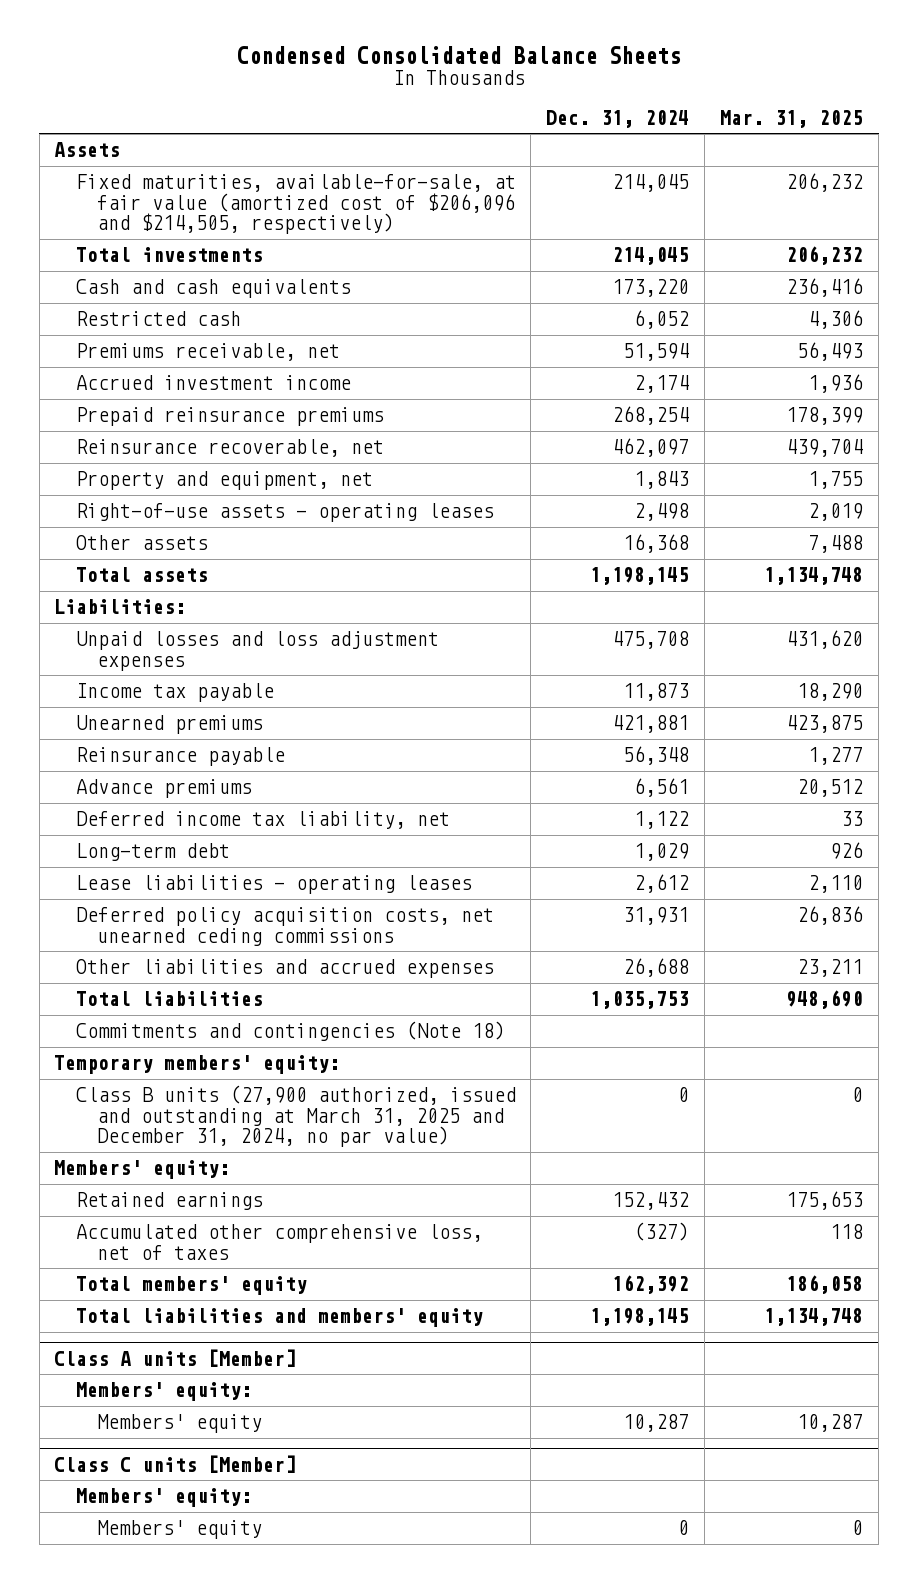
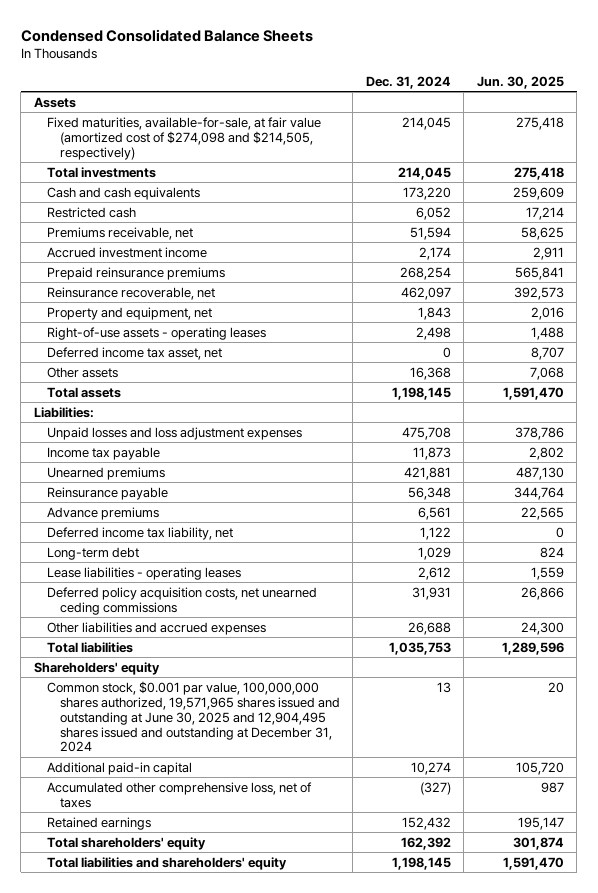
- | Dec. 31, 2024 | Mar. 31, 2025
+ | Dec. 31, 2024 | Jun. 30, 2025
- Fixed maturities, available-for-sale, at fair value (amortized cost of $206,096 and $214,505, respectively) | 214,045 | 206,232
+ Fixed maturities, available-for-sale, at fair value (amortized cost of $274,098 and $214,505, respectively) | 214,045 | 275,418
+ Deferred income tax asset, net | 0 | 8,707
- Commitments and contingencies (Note 18)
- Temporary members' equity:
- Class B units (27,900 authorized, issued and outstanding at March 31, 2025 and December 31, 2024, no par value) | 0 | 0
- Members' equity:
+ Shareholders' equity
+ Common stock, $0.001 par value, 100,000,000 shares authorized, 19,571,965 shares issued and outstanding at June 30, 2025 and 12,904,495 shares issued and outstanding at December 31, 2024 | 13 | 20
+ Additional paid-in capital | 10,274 | 105,720
- Total members' equity | 162,392 | 186,058
- Total liabilities and members' equity | 1,198,145 | 1,134,748
- Class A units [Member]
- Members' equity:
- Members' equity | 10,287 | 10,287
- Class C units [Member]
- Members' equity:
- Members' equity | 0 | 0
moved down: Retained earnings | 152,432 | 195,147
+ Total shareholders' equity | 162,392 | 301,874
+ Total liabilities and shareholders' equity | 1,198,145 | 1,591,470

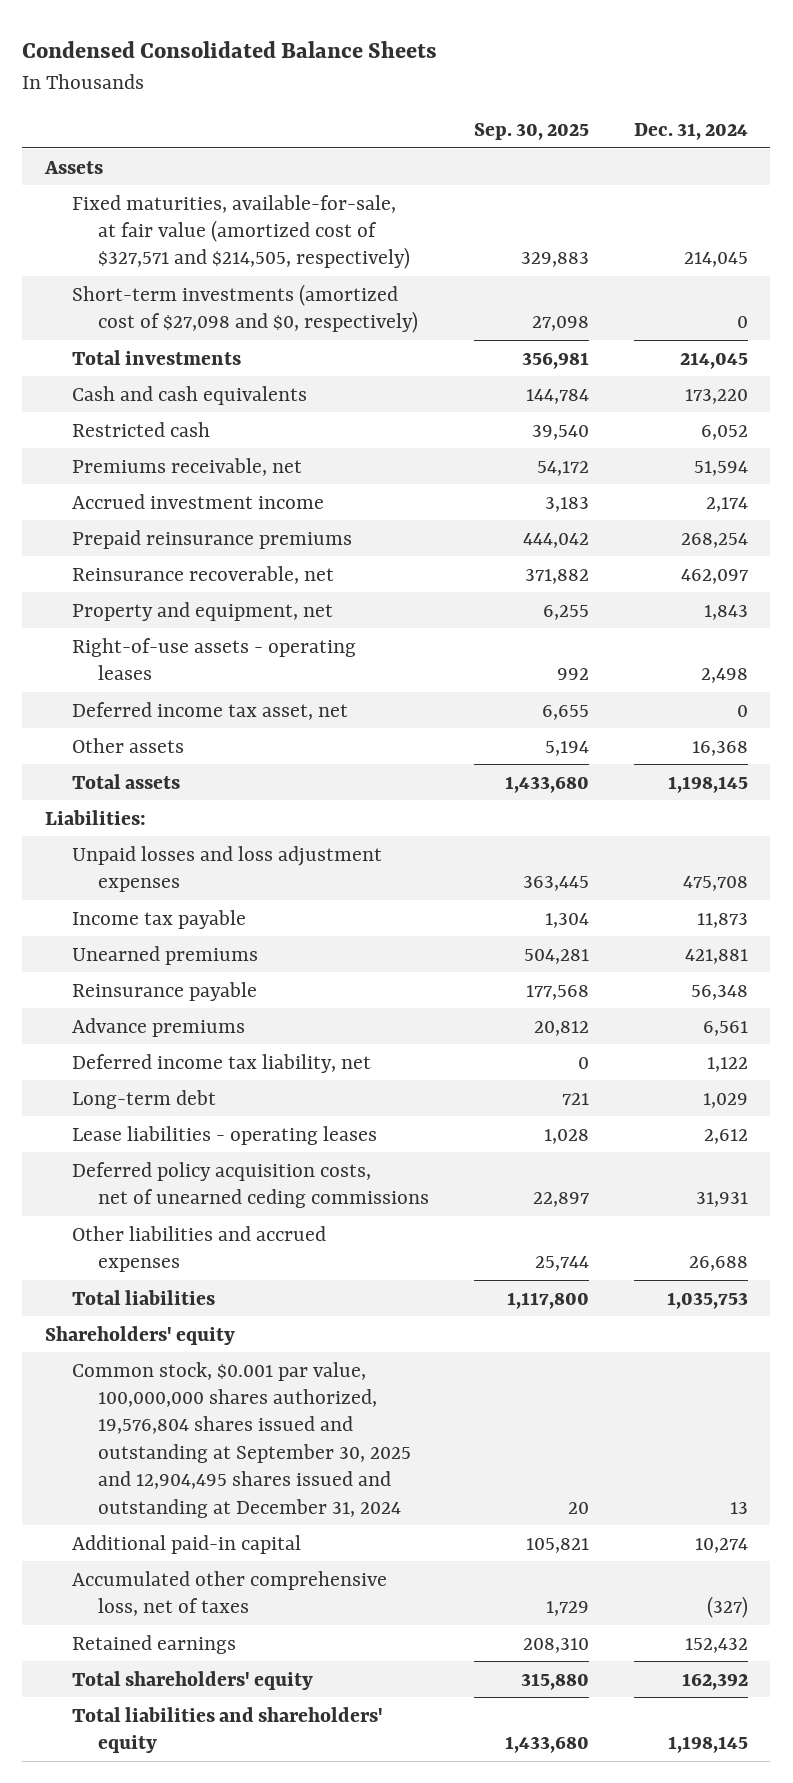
- | Dec. 31, 2024 | Jun. 30, 2025
+ | Sep. 30, 2025 | Dec. 31, 2024
- Fixed maturities, available-for-sale, at fair value (amortized cost of $274,098 and $214,505, respectively) | 214,045 | 275,418
+ Fixed maturities, available-for-sale, at fair value (amortized cost of $327,571 and $214,505, respectively) | 329,883 | 214,045
+ Short-term investments (amortized cost of $27,098 and $0, respectively) | 27,098 | 0
- Deferred policy acquisition costs, net unearned ceding commissions | 31,931 | 26,866
+ Deferred policy acquisition costs, net of unearned ceding commissions | 22,897 | 31,931
- Common stock, $0.001 par value, 100,000,000 shares authorized, 19,571,965 shares issued and outstanding at June 30, 2025 and 12,904,495 shares issued and outstanding at December 31, 2024 | 13 | 20
+ Common stock, $0.001 par value, 100,000,000 shares authorized, 19,576,804 shares issued and outstanding at September 30, 2025 and 12,904,495 shares issued and outstanding at December 31, 2024 | 20 | 13

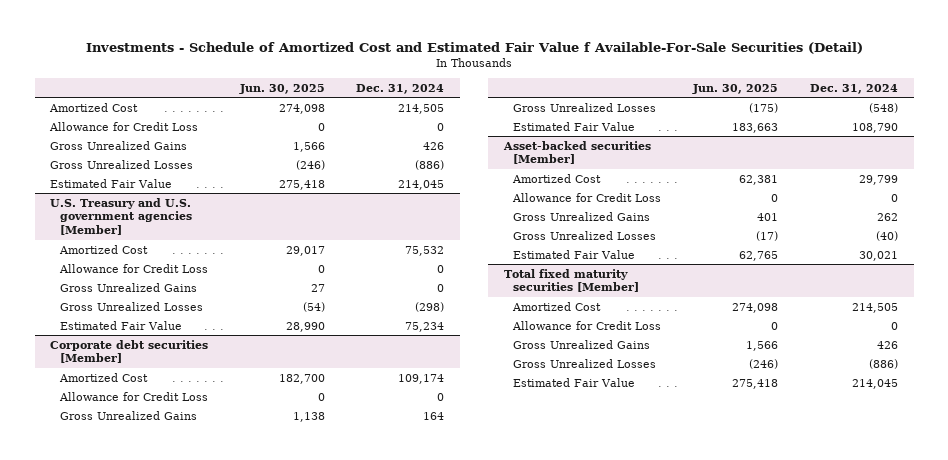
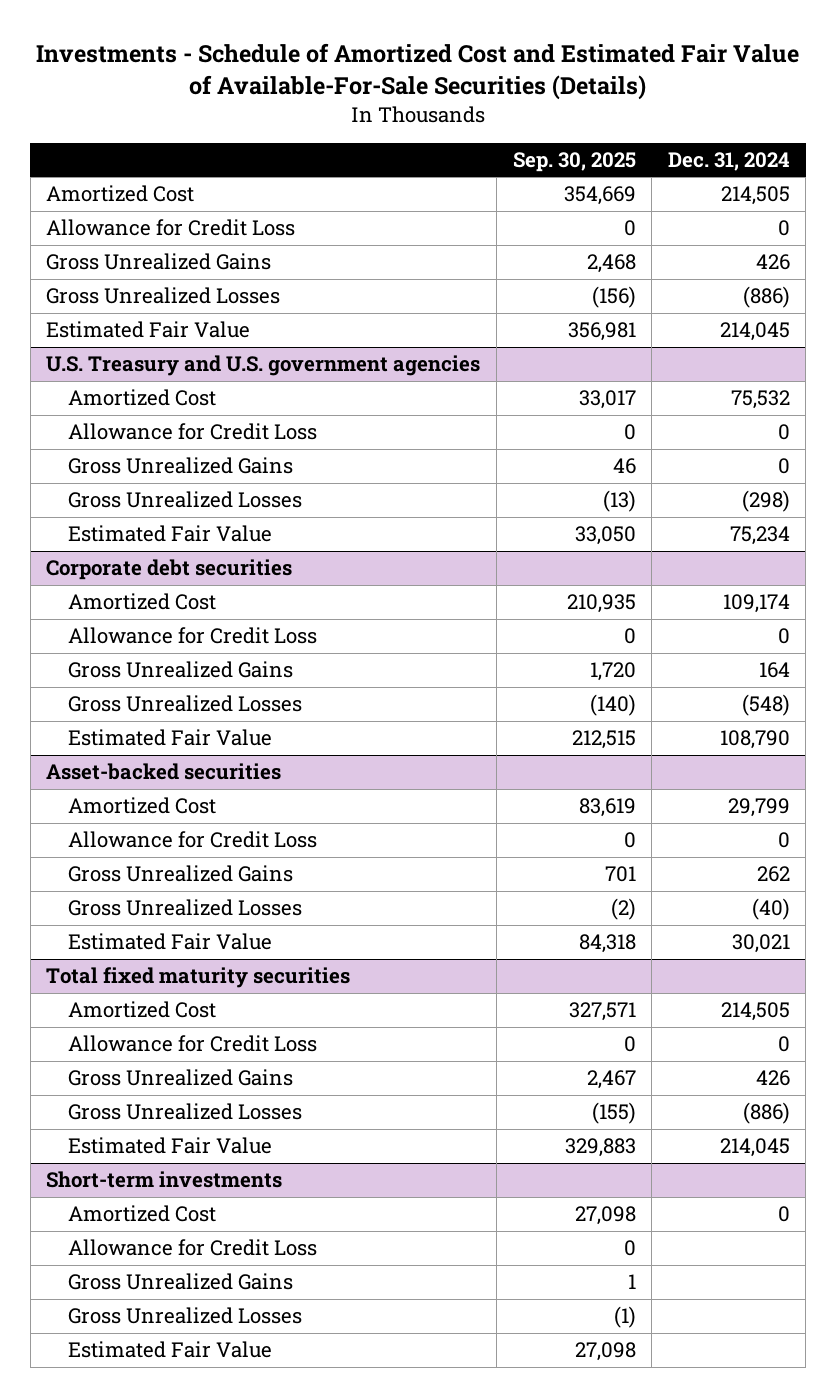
- Investments - Schedule of Amortized Cost and Estimated Fair Value f Available-For-Sale Securities (Detail)
+ Investments - Schedule of Amortized Cost and Estimated Fair Value of Available-For-Sale Securities (Details)
- | Jun. 30, 2025 | Dec. 31, 2024
+ | Sep. 30, 2025 | Dec. 31, 2024
- U.S. Treasury and U.S. government agencies [Member]
+ U.S. Treasury and U.S. government agencies
- Corporate debt securities [Member]
+ Corporate debt securities
- Asset-backed securities [Member]
+ Asset-backed securities
- Total fixed maturity securities [Member]
+ Total fixed maturity securities
+ Short-term investments
+ Amortized Cost | 27,098 | 0
+ Allowance for Credit Loss | 0 |
+ Gross Unrealized Gains | 1 |
+ Gross Unrealized Losses | (1) |
+ Estimated Fair Value | 27,098 |

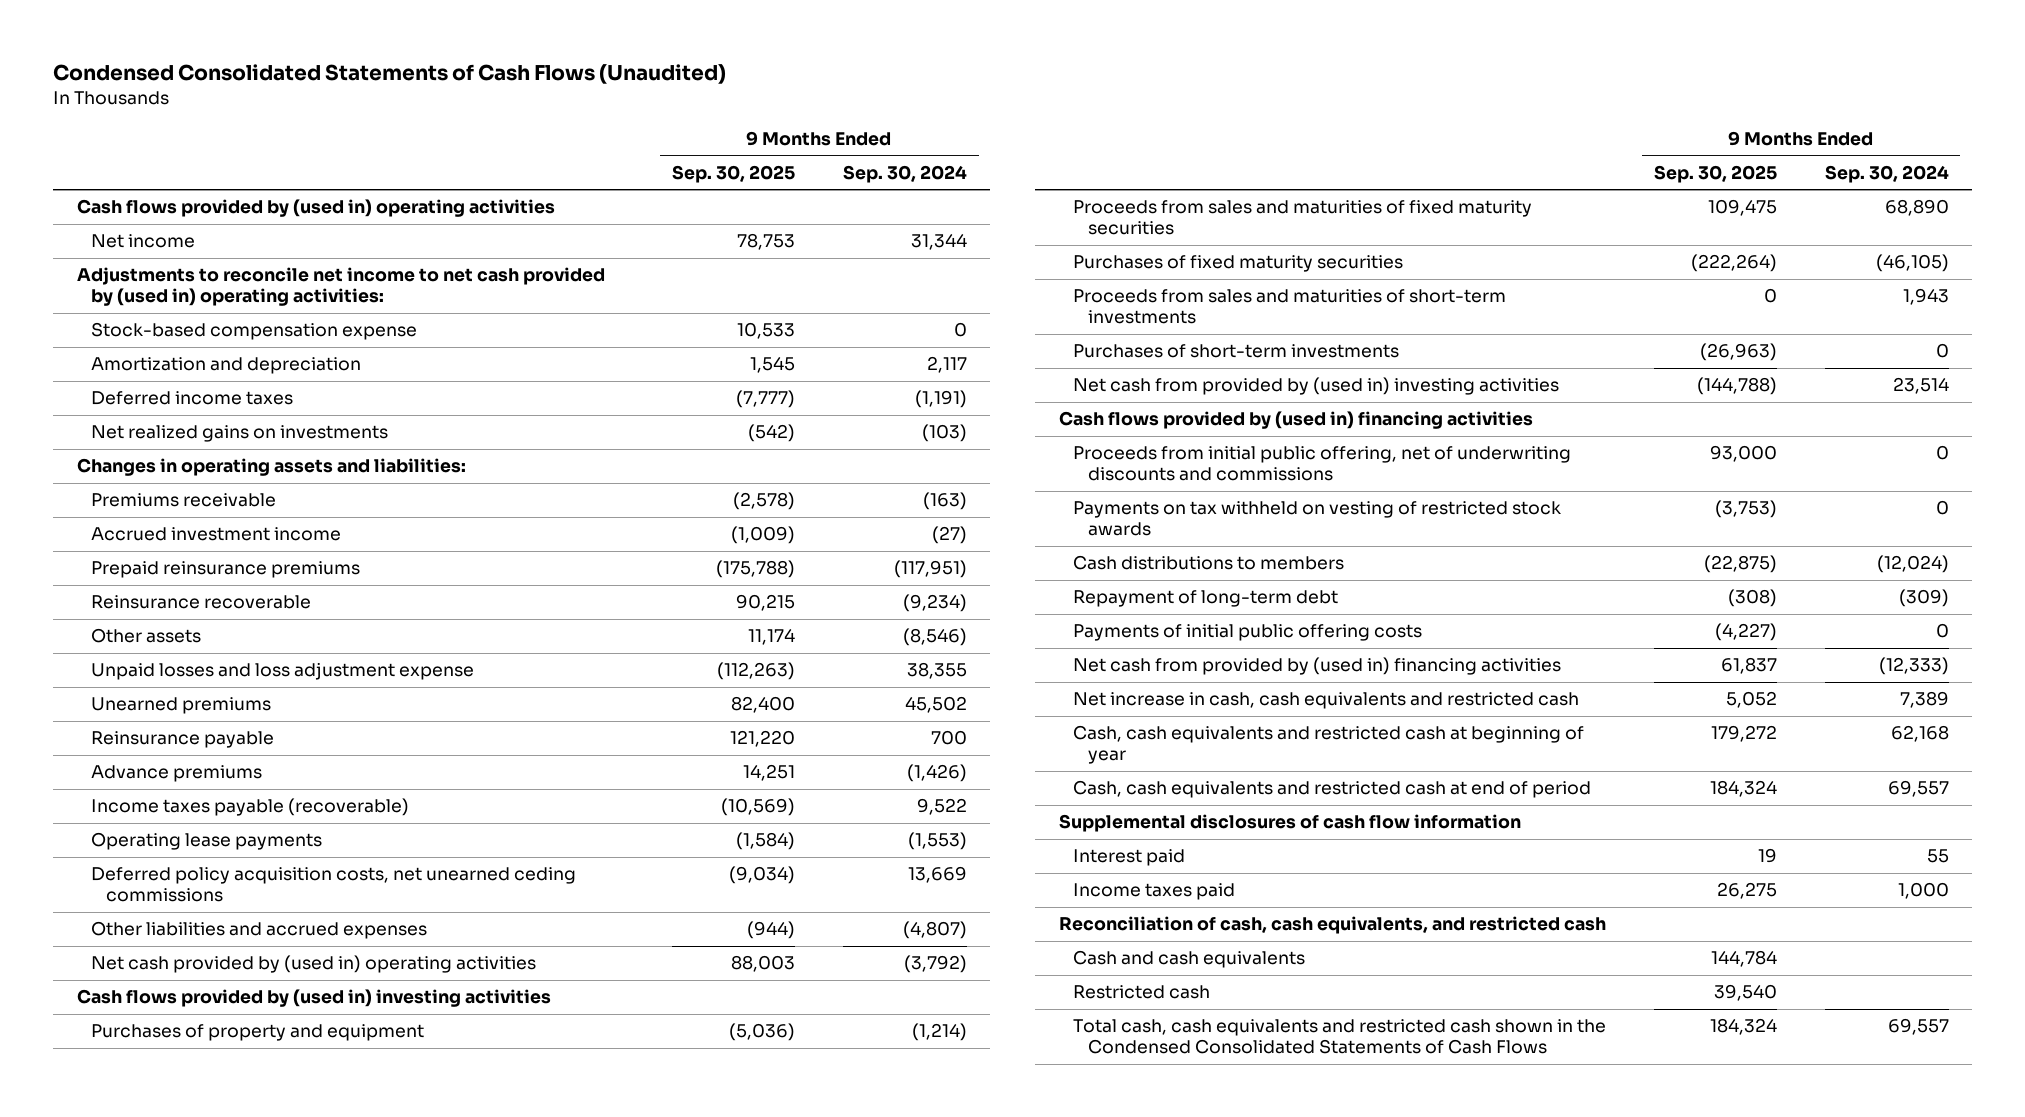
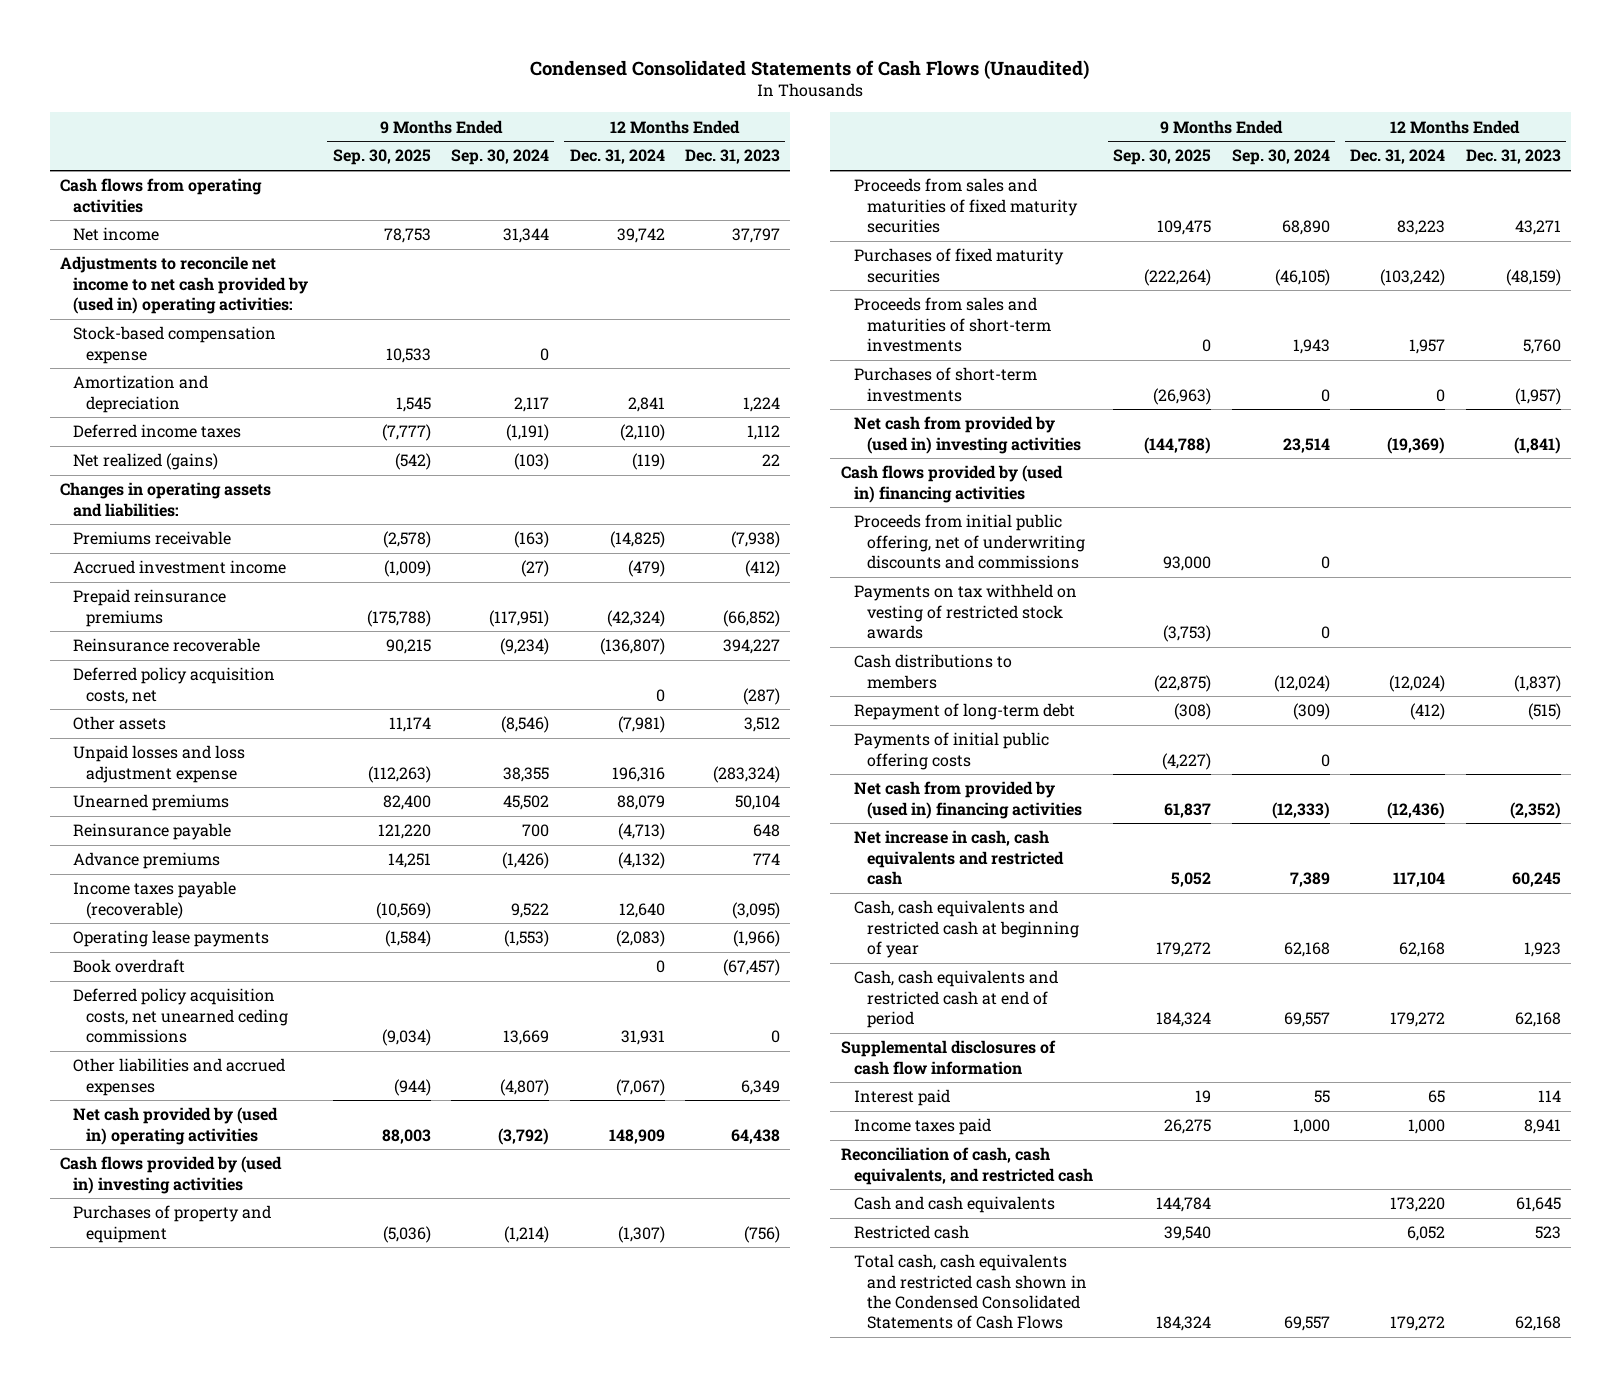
- | 9 Months Ended Sep. 30, 2025 | 9 Months Ended Sep. 30, 2024
+ | 9 Months Ended Sep. 30, 2025 | 9 Months Ended Sep. 30, 2024 | 12 Months Ended Dec. 31, 2024 | 12 Months Ended Dec. 31, 2023
- Cash flows provided by (used in) operating activities
+ Cash flows from operating activities
- Net realized gains on investments | (542) | (103)
+ Net realized (gains) | (542) | (103) | (119) | 22
+ Deferred policy acquisition costs, net | | | 0 | (287)
+ Book overdraft | | | 0 | (67,457)

